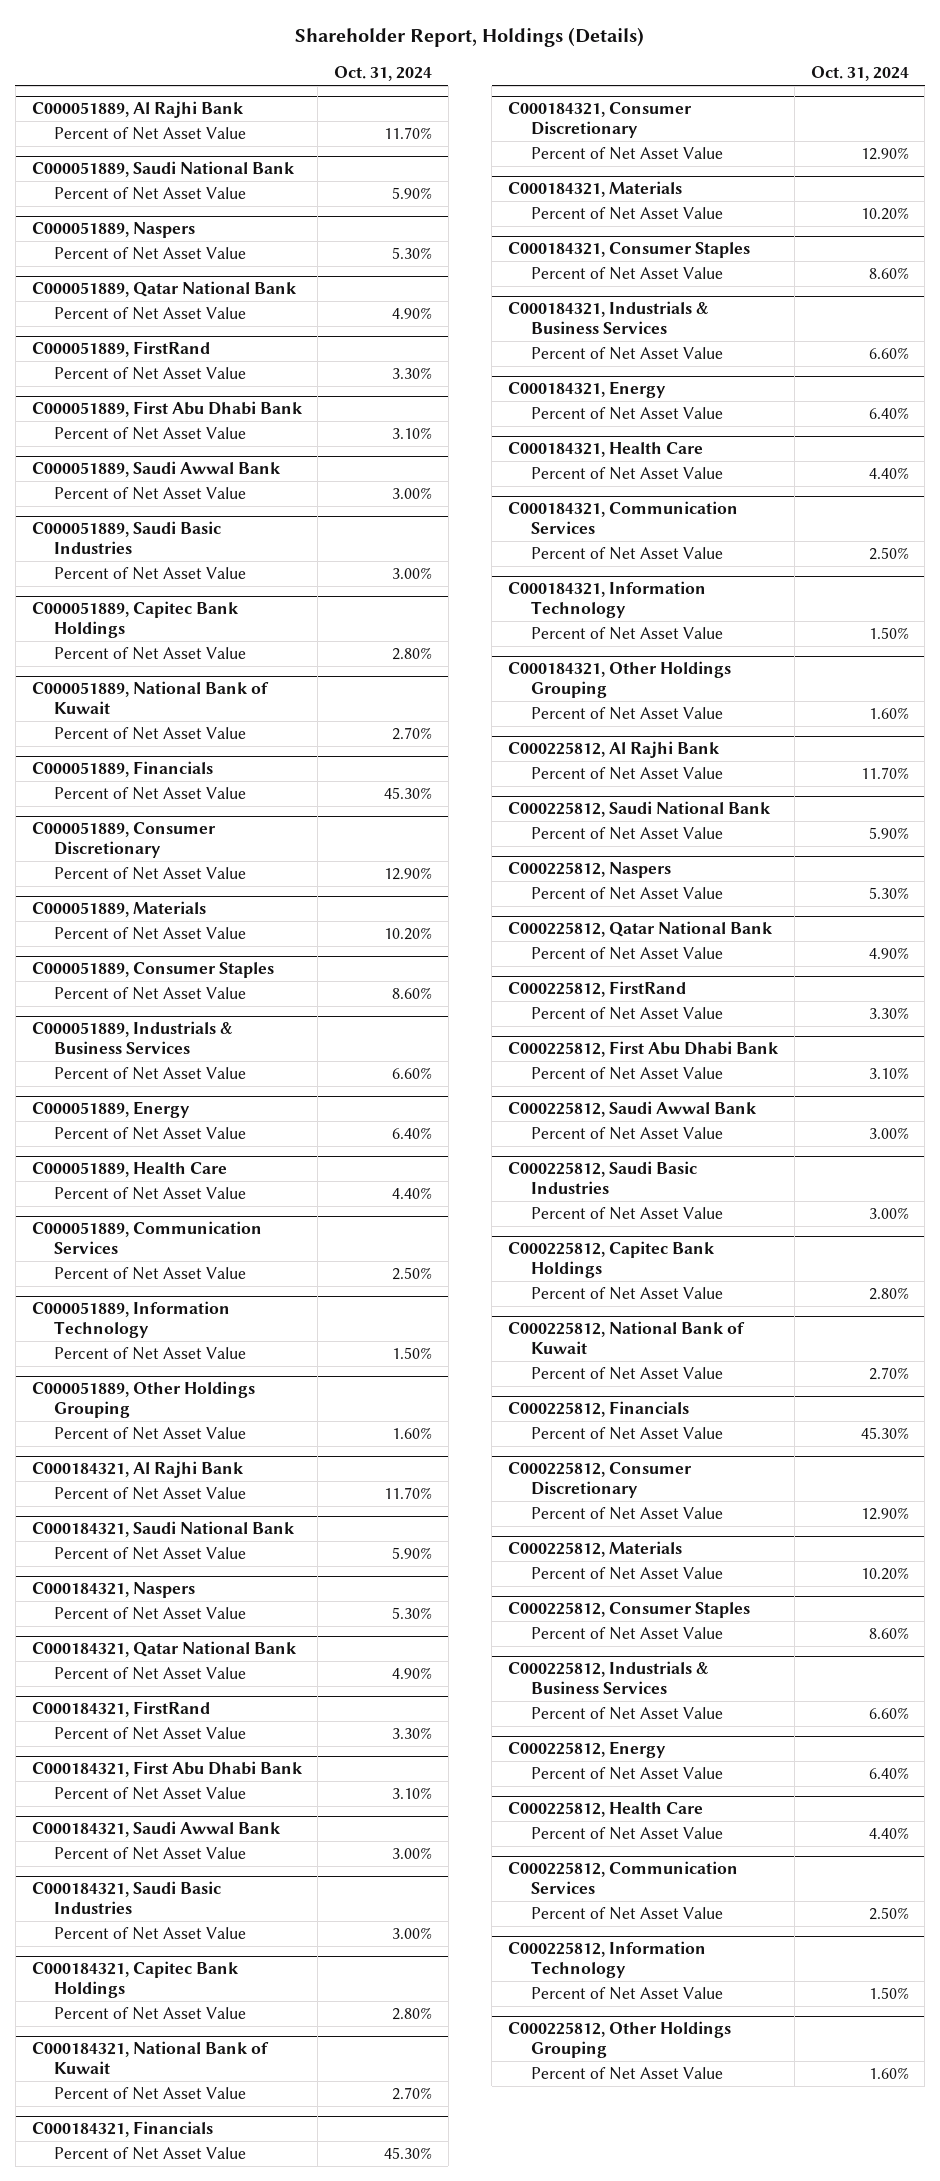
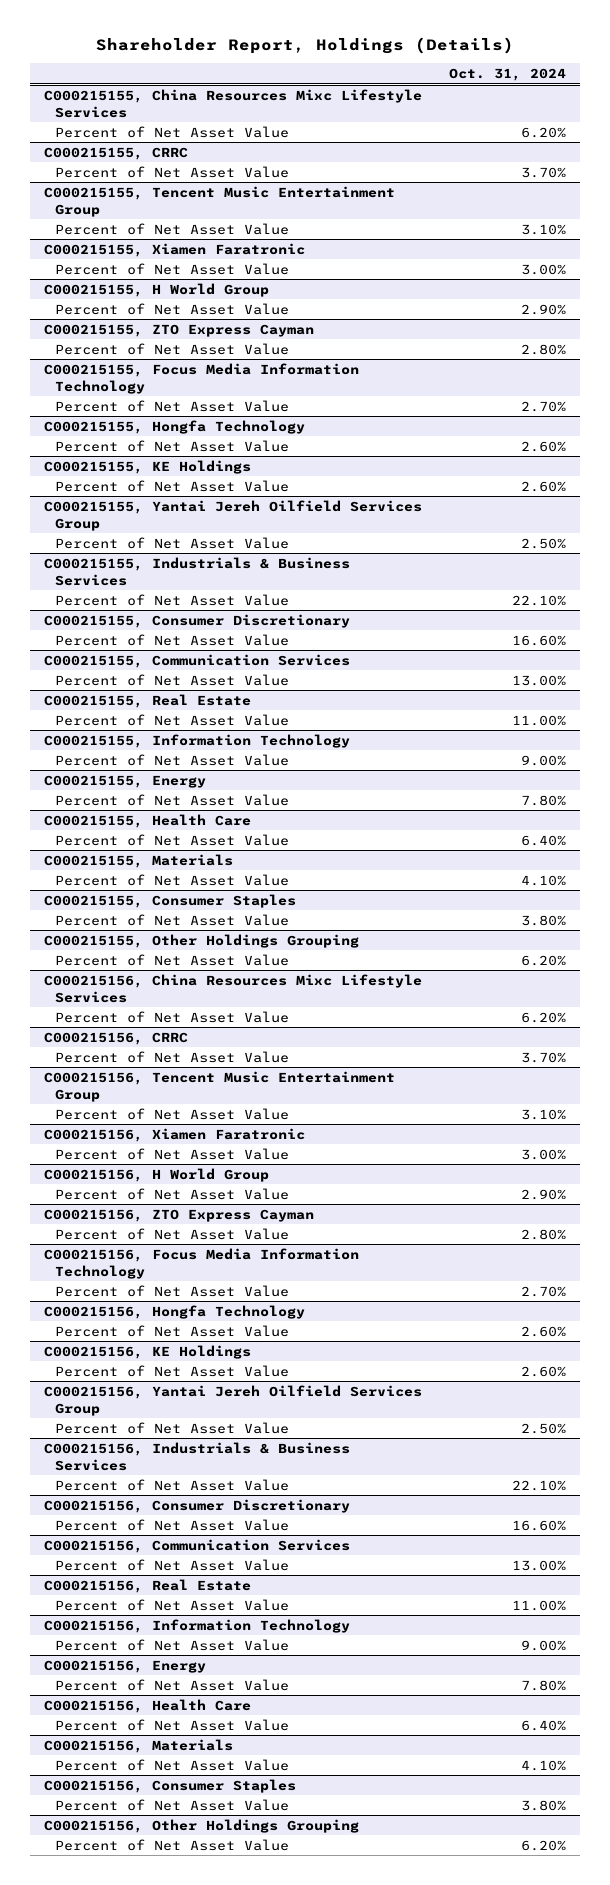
- C000051889, Al Rajhi Bank
- Percent of Net Asset Value | 11.70%
- C000051889, Saudi National Bank
- Percent of Net Asset Value | 5.90%
- C000051889, Naspers
- Percent of Net Asset Value | 5.30%
- C000051889, Qatar National Bank
- Percent of Net Asset Value | 4.90%
- C000051889, FirstRand
- Percent of Net Asset Value | 3.30%
- C000051889, First Abu Dhabi Bank
+ C000215155, China Resources Mixc Lifestyle Services
+ Percent of Net Asset Value | 6.20%
+ C000215155, CRRC
+ Percent of Net Asset Value | 3.70%
+ C000215155, Tencent Music Entertainment Group
- C000051889, Saudi Awwal Bank
- Percent of Net Asset Value | 3.00%
- C000051889, Saudi Basic Industries
+ C000215155, Xiamen Faratronic
- C000051889, Capitec Bank Holdings
+ C000215155, H World Group
+ Percent of Net Asset Value | 2.90%
+ C000215155, ZTO Express Cayman
- C000051889, National Bank of Kuwait
+ C000215155, Focus Media Information Technology
- C000051889, Financials
- Percent of Net Asset Value | 45.30%
- C000051889, Consumer Discretionary
- Percent of Net Asset Value | 12.90%
- C000051889, Materials
- Percent of Net Asset Value | 10.20%
- C000051889, Consumer Staples
- Percent of Net Asset Value | 8.60%
- C000051889, Industrials & Business Services
- Percent of Net Asset Value | 6.60%
- C000051889, Energy
- Percent of Net Asset Value | 6.40%
- C000051889, Health Care
- Percent of Net Asset Value | 4.40%
- C000051889, Communication Services
+ C000215155, Hongfa Technology
+ Percent of Net Asset Value | 2.60%
+ C000215155, KE Holdings
+ Percent of Net Asset Value | 2.60%
+ C000215155, Yantai Jereh Oilfield Services Group
- C000051889, Information Technology
- Percent of Net Asset Value | 1.50%
- C000051889, Other Holdings Grouping
- Percent of Net Asset Value | 1.60%
- C000184321, Al Rajhi Bank
- Percent of Net Asset Value | 11.70%
- C000184321, Saudi National Bank
- Percent of Net Asset Value | 5.90%
- C000184321, Naspers
- Percent of Net Asset Value | 5.30%
- C000184321, Qatar National Bank
- Percent of Net Asset Value | 4.90%
- C000184321, FirstRand
- Percent of Net Asset Value | 3.30%
- C000184321, First Abu Dhabi Bank
- Percent of Net Asset Value | 3.10%
- C000184321, Saudi Awwal Bank
- Percent of Net Asset Value | 3.00%
- C000184321, Saudi Basic Industries
- Percent of Net Asset Value | 3.00%
- C000184321, Capitec Bank Holdings
- Percent of Net Asset Value | 2.80%
- C000184321, National Bank of Kuwait
- Percent of Net Asset Value | 2.70%
- C000184321, Financials
- Percent of Net Asset Value | 45.30%
- C000184321, Consumer Discretionary
- Percent of Net Asset Value | 12.90%
- C000184321, Materials
- Percent of Net Asset Value | 10.20%
- C000184321, Consumer Staples
- Percent of Net Asset Value | 8.60%
- C000184321, Industrials & Business Services
- Percent of Net Asset Value | 6.60%
- C000184321, Energy
+ C000215155, Industrials & Business Services
+ Percent of Net Asset Value | 22.10%
+ C000215155, Consumer Discretionary
+ Percent of Net Asset Value | 16.60%
+ C000215155, Communication Services
+ Percent of Net Asset Value | 13.00%
+ C000215155, Real Estate
+ Percent of Net Asset Value | 11.00%
+ C000215155, Information Technology
+ Percent of Net Asset Value | 9.00%
+ C000215155, Energy
+ Percent of Net Asset Value | 7.80%
+ C000215155, Health Care
- C000184321, Health Care
- Percent of Net Asset Value | 4.40%
- C000184321, Communication Services
- Percent of Net Asset Value | 2.50%
- C000184321, Information Technology
- Percent of Net Asset Value | 1.50%
- C000184321, Other Holdings Grouping
- Percent of Net Asset Value | 1.60%
- C000225812, Al Rajhi Bank
- Percent of Net Asset Value | 11.70%
- C000225812, Saudi National Bank
- Percent of Net Asset Value | 5.90%
- C000225812, Naspers
- Percent of Net Asset Value | 5.30%
- C000225812, Qatar National Bank
- Percent of Net Asset Value | 4.90%
- C000225812, FirstRand
- Percent of Net Asset Value | 3.30%
- C000225812, First Abu Dhabi Bank
+ C000215155, Materials
+ Percent of Net Asset Value | 4.10%
+ C000215155, Consumer Staples
+ Percent of Net Asset Value | 3.80%
+ C000215155, Other Holdings Grouping
+ Percent of Net Asset Value | 6.20%
+ C000215156, China Resources Mixc Lifestyle Services
+ Percent of Net Asset Value | 6.20%
+ C000215156, CRRC
+ Percent of Net Asset Value | 3.70%
+ C000215156, Tencent Music Entertainment Group
- C000225812, Saudi Awwal Bank
- Percent of Net Asset Value | 3.00%
- C000225812, Saudi Basic Industries
+ C000215156, Xiamen Faratronic
- C000225812, Capitec Bank Holdings
+ C000215156, H World Group
+ Percent of Net Asset Value | 2.90%
+ C000215156, ZTO Express Cayman
- C000225812, National Bank of Kuwait
+ C000215156, Focus Media Information Technology
- C000225812, Financials
- Percent of Net Asset Value | 45.30%
- C000225812, Consumer Discretionary
- Percent of Net Asset Value | 12.90%
- C000225812, Materials
- Percent of Net Asset Value | 10.20%
- C000225812, Consumer Staples
- Percent of Net Asset Value | 8.60%
- C000225812, Industrials & Business Services
- Percent of Net Asset Value | 6.60%
- C000225812, Energy
- Percent of Net Asset Value | 6.40%
- C000225812, Health Care
- Percent of Net Asset Value | 4.40%
- C000225812, Communication Services
+ C000215156, Hongfa Technology
+ Percent of Net Asset Value | 2.60%
+ C000215156, KE Holdings
+ Percent of Net Asset Value | 2.60%
+ C000215156, Yantai Jereh Oilfield Services Group
- C000225812, Information Technology
- Percent of Net Asset Value | 1.50%
- C000225812, Other Holdings Grouping
- Percent of Net Asset Value | 1.60%
+ C000215156, Industrials & Business Services
+ Percent of Net Asset Value | 22.10%
+ C000215156, Consumer Discretionary
+ Percent of Net Asset Value | 16.60%
+ C000215156, Communication Services
+ Percent of Net Asset Value | 13.00%
+ C000215156, Real Estate
+ Percent of Net Asset Value | 11.00%
+ C000215156, Information Technology
+ Percent of Net Asset Value | 9.00%
+ C000215156, Energy
+ Percent of Net Asset Value | 7.80%
+ C000215156, Health Care
+ Percent of Net Asset Value | 6.40%
+ C000215156, Materials
+ Percent of Net Asset Value | 4.10%
+ C000215156, Consumer Staples
+ Percent of Net Asset Value | 3.80%
+ C000215156, Other Holdings Grouping
+ Percent of Net Asset Value | 6.20%

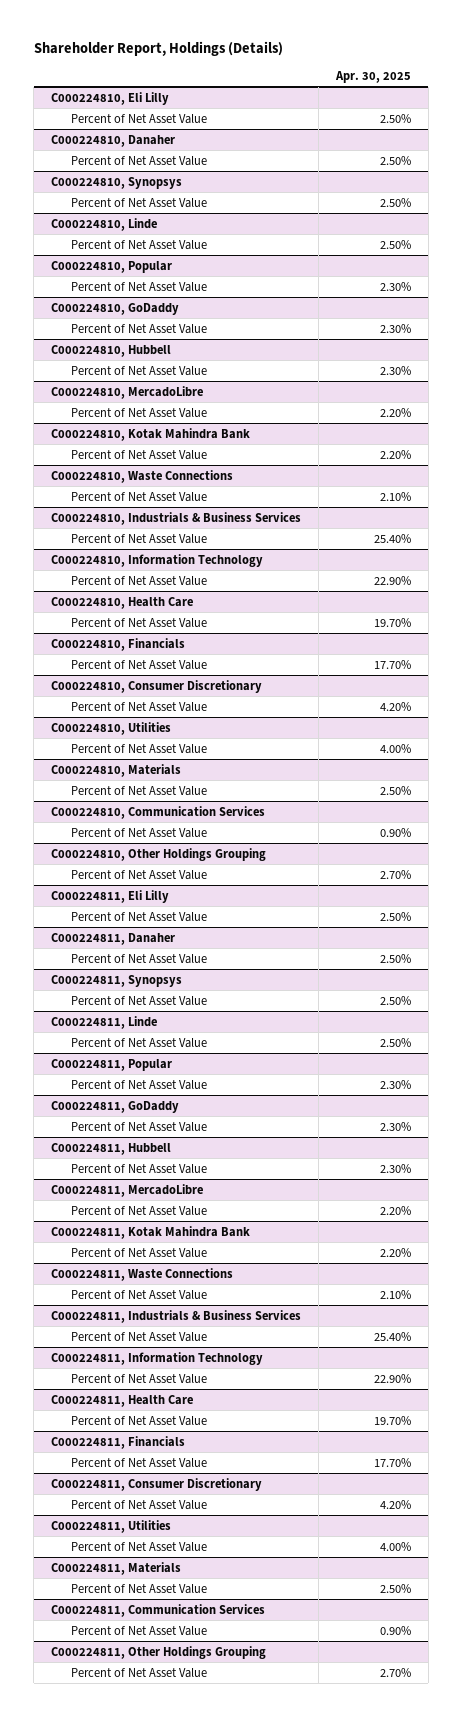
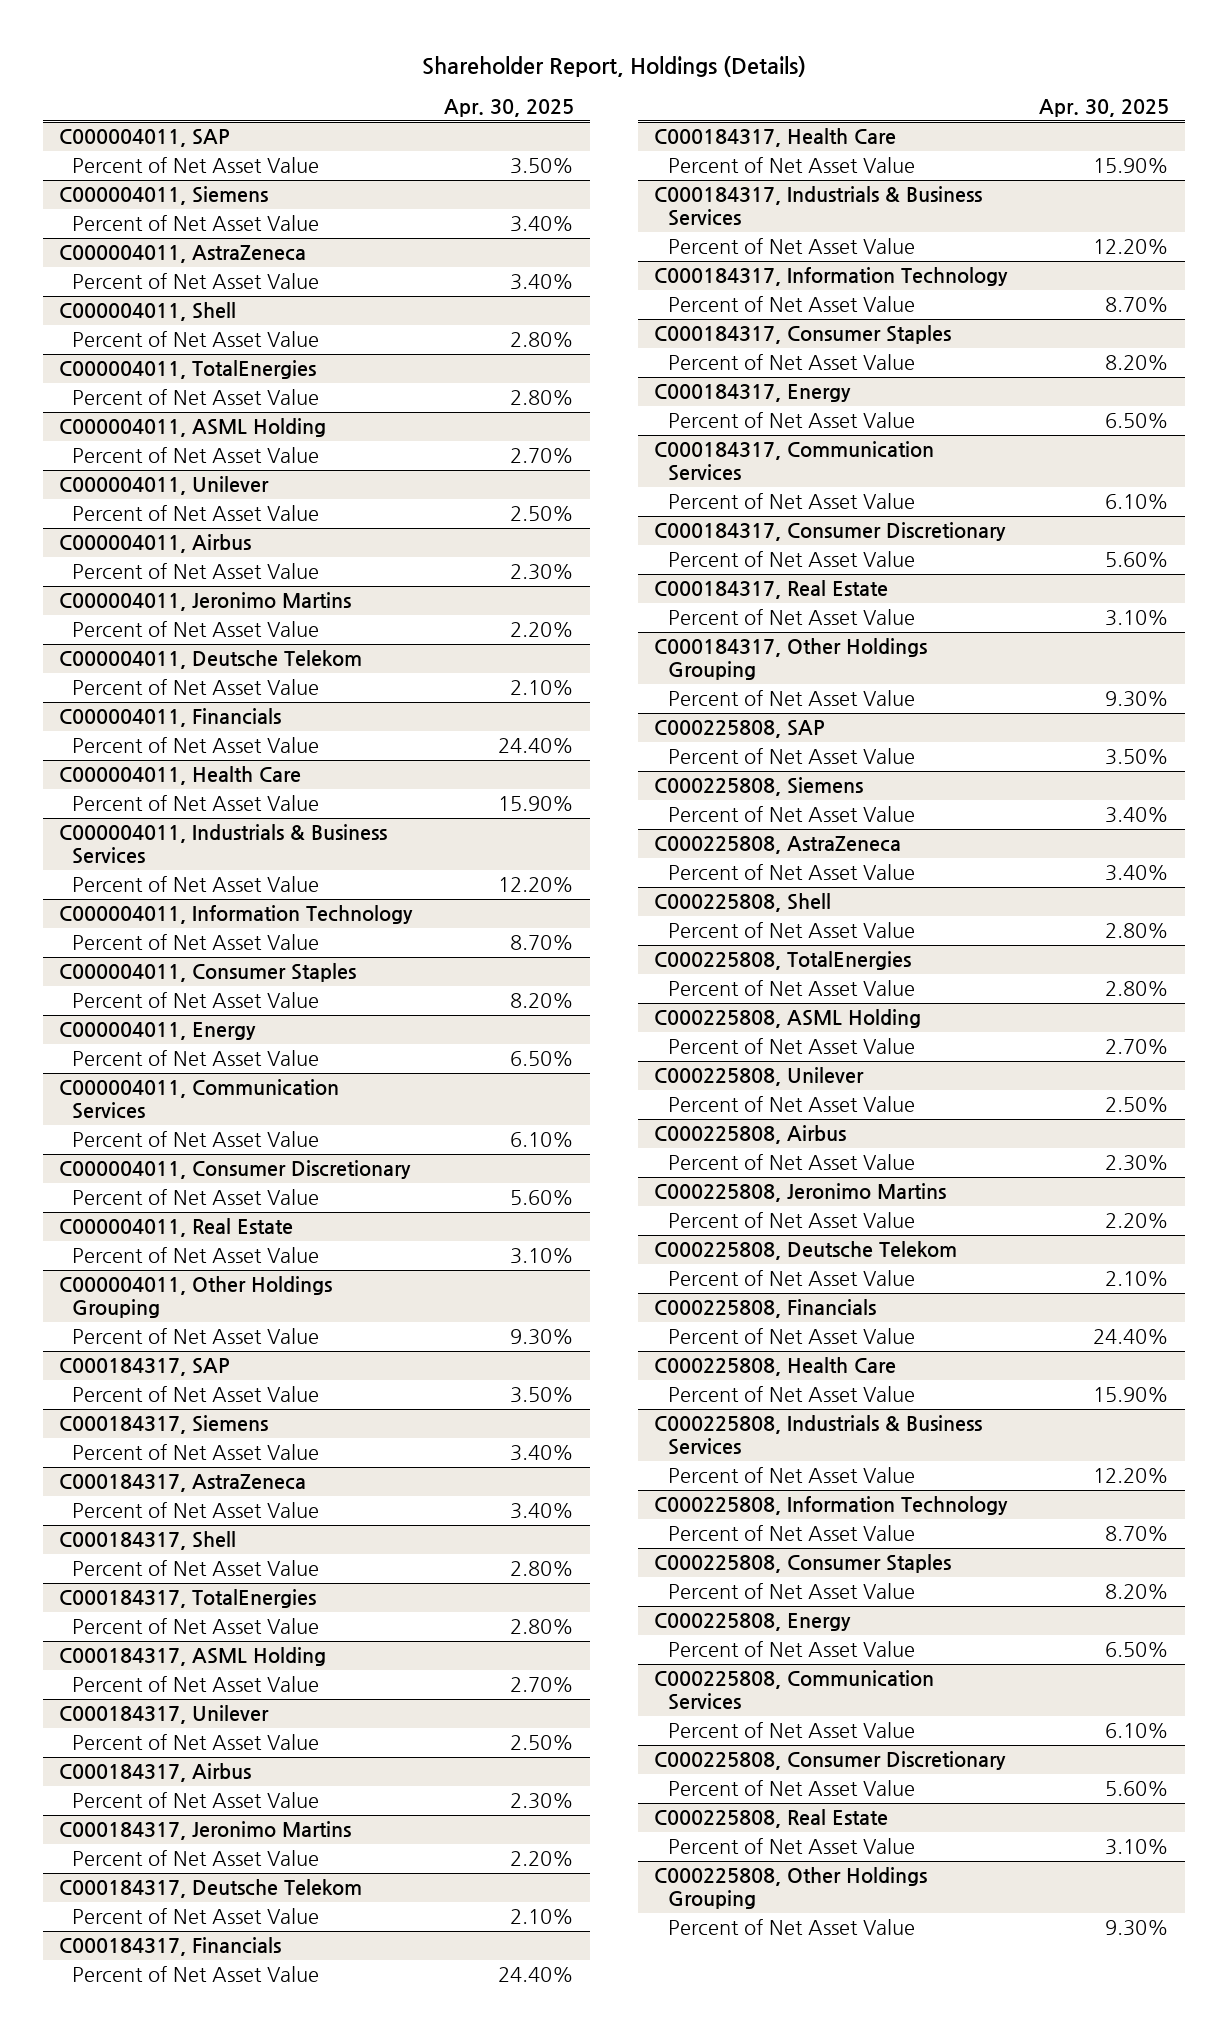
- C000224810, Eli Lilly
- Percent of Net Asset Value | 2.50%
- C000224810, Danaher
- Percent of Net Asset Value | 2.50%
- C000224810, Synopsys
- Percent of Net Asset Value | 2.50%
- C000224810, Linde
+ C000004011, SAP
+ Percent of Net Asset Value | 3.50%
+ C000004011, Siemens
+ Percent of Net Asset Value | 3.40%
+ C000004011, AstraZeneca
+ Percent of Net Asset Value | 3.40%
+ C000004011, Shell
+ Percent of Net Asset Value | 2.80%
+ C000004011, TotalEnergies
+ Percent of Net Asset Value | 2.80%
+ C000004011, ASML Holding
+ Percent of Net Asset Value | 2.70%
+ C000004011, Unilever
- C000224810, Popular
- Percent of Net Asset Value | 2.30%
- C000224810, GoDaddy
- Percent of Net Asset Value | 2.30%
- C000224810, Hubbell
+ C000004011, Airbus
- C000224810, MercadoLibre
- Percent of Net Asset Value | 2.20%
- C000224810, Kotak Mahindra Bank
+ C000004011, Jeronimo Martins
- C000224810, Waste Connections
+ C000004011, Deutsche Telekom
- C000224810, Industrials & Business Services
- Percent of Net Asset Value | 25.40%
- C000224810, Information Technology
- Percent of Net Asset Value | 22.90%
- C000224810, Health Care
- Percent of Net Asset Value | 19.70%
- C000224810, Financials
- Percent of Net Asset Value | 17.70%
- C000224810, Consumer Discretionary
- Percent of Net Asset Value | 4.20%
- C000224810, Utilities
- Percent of Net Asset Value | 4.00%
- C000224810, Materials
- Percent of Net Asset Value | 2.50%
- C000224810, Communication Services
- Percent of Net Asset Value | 0.90%
- C000224810, Other Holdings Grouping
+ C000004011, Financials
+ Percent of Net Asset Value | 24.40%
+ C000004011, Health Care
+ Percent of Net Asset Value | 15.90%
+ C000004011, Industrials & Business Services
+ Percent of Net Asset Value | 12.20%
+ C000004011, Information Technology
+ Percent of Net Asset Value | 8.70%
+ C000004011, Consumer Staples
+ Percent of Net Asset Value | 8.20%
+ C000004011, Energy
+ Percent of Net Asset Value | 6.50%
+ C000004011, Communication Services
+ Percent of Net Asset Value | 6.10%
+ C000004011, Consumer Discretionary
+ Percent of Net Asset Value | 5.60%
+ C000004011, Real Estate
+ Percent of Net Asset Value | 3.10%
+ C000004011, Other Holdings Grouping
+ Percent of Net Asset Value | 9.30%
+ C000184317, SAP
+ Percent of Net Asset Value | 3.50%
+ C000184317, Siemens
+ Percent of Net Asset Value | 3.40%
+ C000184317, AstraZeneca
+ Percent of Net Asset Value | 3.40%
+ C000184317, Shell
+ Percent of Net Asset Value | 2.80%
+ C000184317, TotalEnergies
+ Percent of Net Asset Value | 2.80%
+ C000184317, ASML Holding
- C000224811, Eli Lilly
- Percent of Net Asset Value | 2.50%
- C000224811, Danaher
- Percent of Net Asset Value | 2.50%
- C000224811, Synopsys
- Percent of Net Asset Value | 2.50%
- C000224811, Linde
+ C000184317, Unilever
- C000224811, Popular
- Percent of Net Asset Value | 2.30%
- C000224811, GoDaddy
- Percent of Net Asset Value | 2.30%
- C000224811, Hubbell
+ C000184317, Airbus
- C000224811, MercadoLibre
- Percent of Net Asset Value | 2.20%
- C000224811, Kotak Mahindra Bank
+ C000184317, Jeronimo Martins
- C000224811, Waste Connections
+ C000184317, Deutsche Telekom
- C000224811, Industrials & Business Services
- Percent of Net Asset Value | 25.40%
- C000224811, Information Technology
- Percent of Net Asset Value | 22.90%
- C000224811, Health Care
- Percent of Net Asset Value | 19.70%
- C000224811, Financials
- Percent of Net Asset Value | 17.70%
- C000224811, Consumer Discretionary
- Percent of Net Asset Value | 4.20%
- C000224811, Utilities
- Percent of Net Asset Value | 4.00%
- C000224811, Materials
- Percent of Net Asset Value | 2.50%
- C000224811, Communication Services
- Percent of Net Asset Value | 0.90%
- C000224811, Other Holdings Grouping
+ C000184317, Financials
+ Percent of Net Asset Value | 24.40%
+ C000184317, Health Care
+ Percent of Net Asset Value | 15.90%
+ C000184317, Industrials & Business Services
+ Percent of Net Asset Value | 12.20%
+ C000184317, Information Technology
+ Percent of Net Asset Value | 8.70%
+ C000184317, Consumer Staples
+ Percent of Net Asset Value | 8.20%
+ C000184317, Energy
+ Percent of Net Asset Value | 6.50%
+ C000184317, Communication Services
+ Percent of Net Asset Value | 6.10%
+ C000184317, Consumer Discretionary
+ Percent of Net Asset Value | 5.60%
+ C000184317, Real Estate
+ Percent of Net Asset Value | 3.10%
+ C000184317, Other Holdings Grouping
+ Percent of Net Asset Value | 9.30%
+ C000225808, SAP
+ Percent of Net Asset Value | 3.50%
+ C000225808, Siemens
+ Percent of Net Asset Value | 3.40%
+ C000225808, AstraZeneca
+ Percent of Net Asset Value | 3.40%
+ C000225808, Shell
+ Percent of Net Asset Value | 2.80%
+ C000225808, TotalEnergies
+ Percent of Net Asset Value | 2.80%
+ C000225808, ASML Holding
+ C000225808, Unilever
+ Percent of Net Asset Value | 2.50%
+ C000225808, Airbus
+ Percent of Net Asset Value | 2.30%
+ C000225808, Jeronimo Martins
+ Percent of Net Asset Value | 2.20%
+ C000225808, Deutsche Telekom
+ Percent of Net Asset Value | 2.10%
+ C000225808, Financials
+ Percent of Net Asset Value | 24.40%
+ C000225808, Health Care
+ Percent of Net Asset Value | 15.90%
+ C000225808, Industrials & Business Services
+ Percent of Net Asset Value | 12.20%
+ C000225808, Information Technology
+ Percent of Net Asset Value | 8.70%
+ C000225808, Consumer Staples
+ Percent of Net Asset Value | 8.20%
+ C000225808, Energy
+ Percent of Net Asset Value | 6.50%
+ C000225808, Communication Services
+ Percent of Net Asset Value | 6.10%
+ C000225808, Consumer Discretionary
+ Percent of Net Asset Value | 5.60%
+ C000225808, Real Estate
+ Percent of Net Asset Value | 3.10%
+ C000225808, Other Holdings Grouping
+ Percent of Net Asset Value | 9.30%

